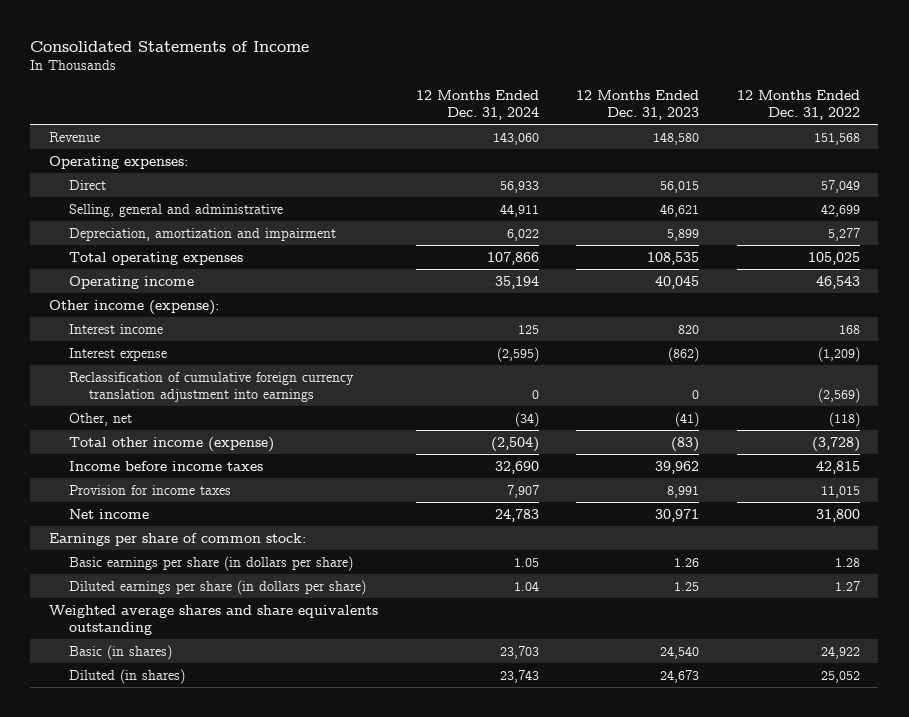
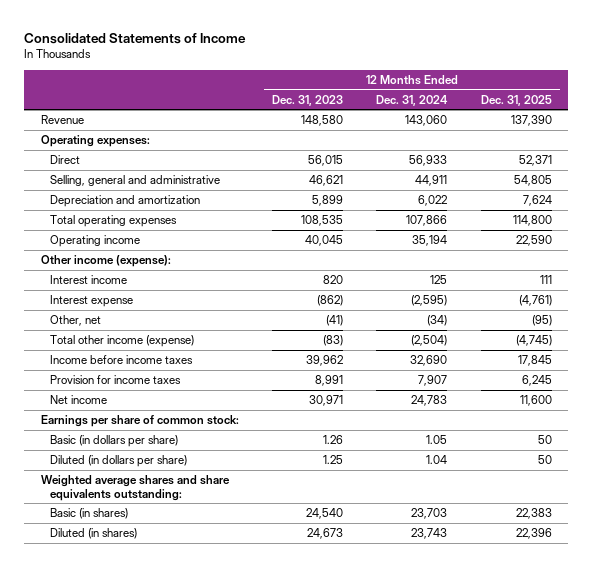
- | 12 Months Ended Dec. 31, 2024 | 12 Months Ended Dec. 31, 2023 | 12 Months Ended Dec. 31, 2022
+ | 12 Months Ended Dec. 31, 2023 | 12 Months Ended Dec. 31, 2024 | 12 Months Ended Dec. 31, 2025
- Depreciation, amortization and impairment | 6,022 | 5,899 | 5,277
+ Depreciation and amortization | 5,899 | 6,022 | 7,624
- Reclassification of cumulative foreign currency translation adjustment into earnings | 0 | 0 | (2,569)
- Basic earnings per share (in dollars per share) | 1.05 | 1.26 | 1.28
- Diluted earnings per share (in dollars per share) | 1.04 | 1.25 | 1.27
- Weighted average shares and share equivalents outstanding
+ Basic (in dollars per share) | 1.26 | 1.05 | 50
+ Diluted (in dollars per share) | 1.25 | 1.04 | 50
+ Weighted average shares and share equivalents outstanding:

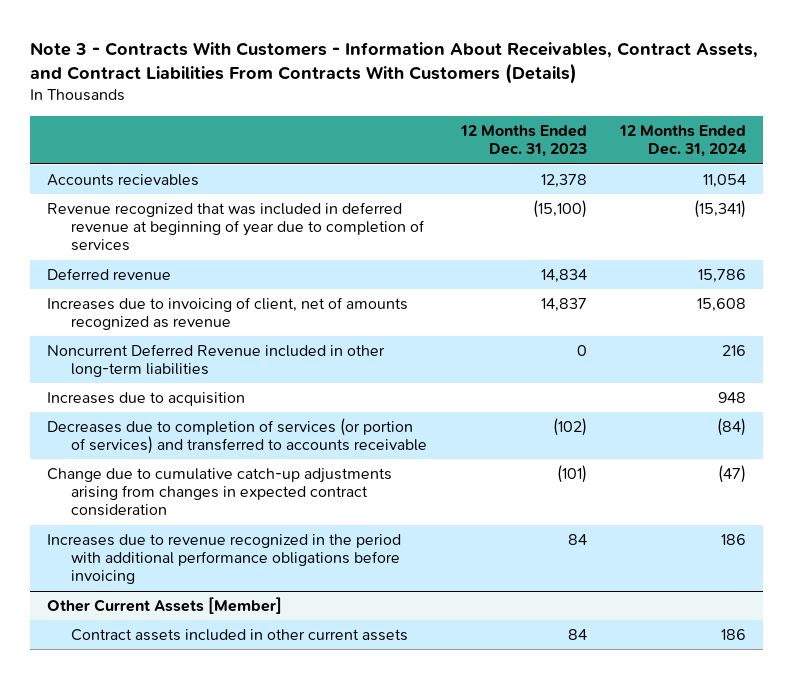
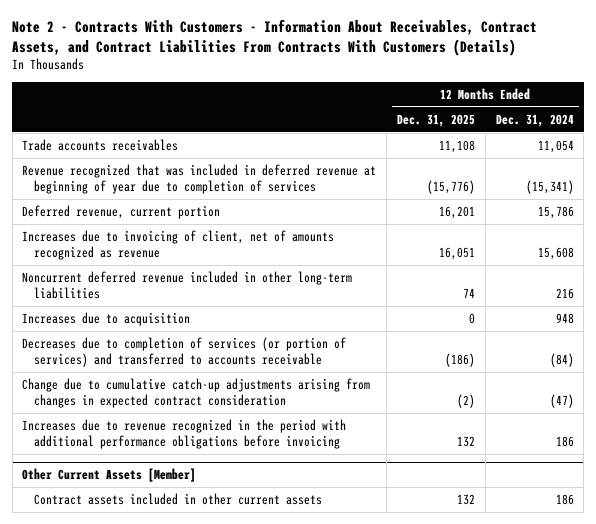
- Note 3 - Contracts With Customers - Information About Receivables, Contract Assets, and Contract Liabilities From Contracts With Customers (Details)
+ Note 2 - Contracts With Customers - Information About Receivables, Contract Assets, and Contract Liabilities From Contracts With Customers (Details)
- | 12 Months Ended Dec. 31, 2023 | 12 Months Ended Dec. 31, 2024
+ | 12 Months Ended Dec. 31, 2025 | 12 Months Ended Dec. 31, 2024
- Accounts recievables | 12,378 | 11,054
+ Trade accounts receivables | 11,108 | 11,054
- Deferred revenue | 14,834 | 15,786
+ Deferred revenue, current portion | 16,201 | 15,786
- Noncurrent Deferred Revenue included in other long-term liabilities | 0 | 216
+ Noncurrent deferred revenue included in other long-term liabilities | 74 | 216

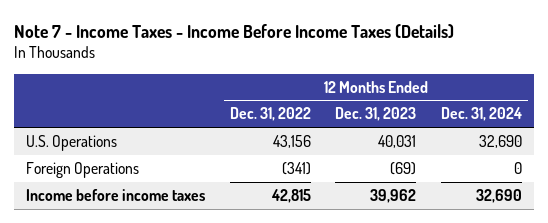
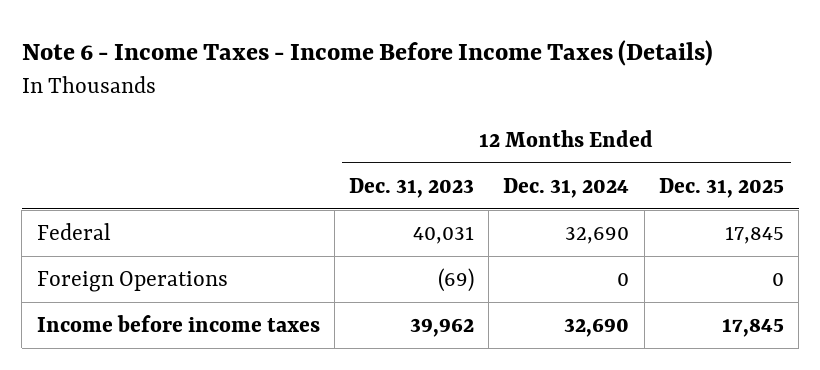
- Note 7 - Income Taxes - Income Before Income Taxes (Details)
+ Note 6 - Income Taxes - Income Before Income Taxes (Details)
- | 12 Months Ended Dec. 31, 2022 | 12 Months Ended Dec. 31, 2023 | 12 Months Ended Dec. 31, 2024
+ | 12 Months Ended Dec. 31, 2023 | 12 Months Ended Dec. 31, 2024 | 12 Months Ended Dec. 31, 2025
- U.S. Operations | 43,156 | 40,031 | 32,690
+ Federal | 40,031 | 32,690 | 17,845

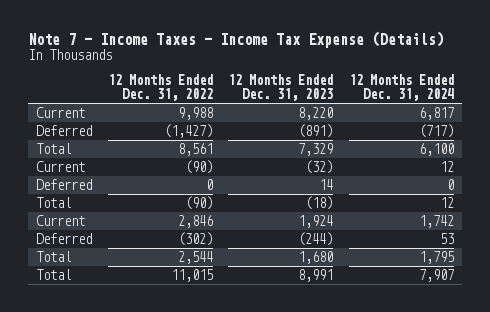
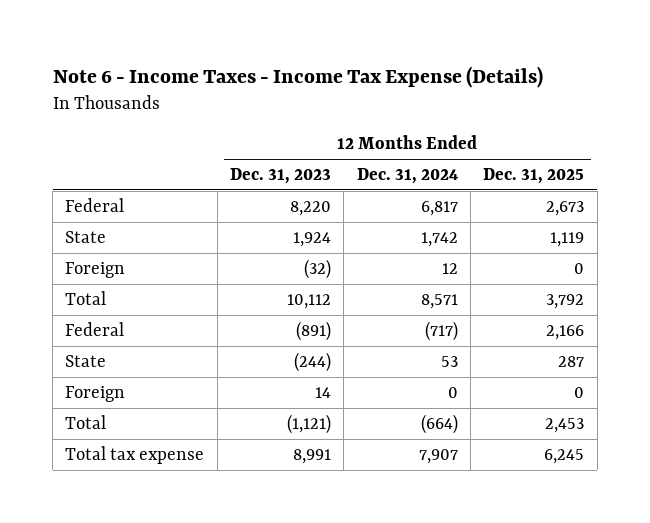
- Note 7 - Income Taxes - Income Tax Expense (Details)
+ Note 6 - Income Taxes - Income Tax Expense (Details)
- | 12 Months Ended Dec. 31, 2022 | 12 Months Ended Dec. 31, 2023 | 12 Months Ended Dec. 31, 2024
+ | 12 Months Ended Dec. 31, 2023 | 12 Months Ended Dec. 31, 2024 | 12 Months Ended Dec. 31, 2025
- Current | 9,988 | 8,220 | 6,817
- Deferred | (1,427) | (891) | (717)
- Total | 8,561 | 7,329 | 6,100
- Current | (90) | (32) | 12
- Deferred | 0 | 14 | 0
- Total | (90) | (18) | 12
- Current | 2,846 | 1,924 | 1,742
- Deferred | (302) | (244) | 53
- Total | 2,544 | 1,680 | 1,795
- Total | 11,015 | 8,991 | 7,907
+ Federal | 8,220 | 6,817 | 2,673
+ State | 1,924 | 1,742 | 1,119
+ Foreign | (32) | 12 | 0
+ Total | 10,112 | 8,571 | 3,792
+ Federal | (891) | (717) | 2,166
+ State | (244) | 53 | 287
+ Foreign | 14 | 0 | 0
+ Total | (1,121) | (664) | 2,453
+ Total tax expense | 8,991 | 7,907 | 6,245

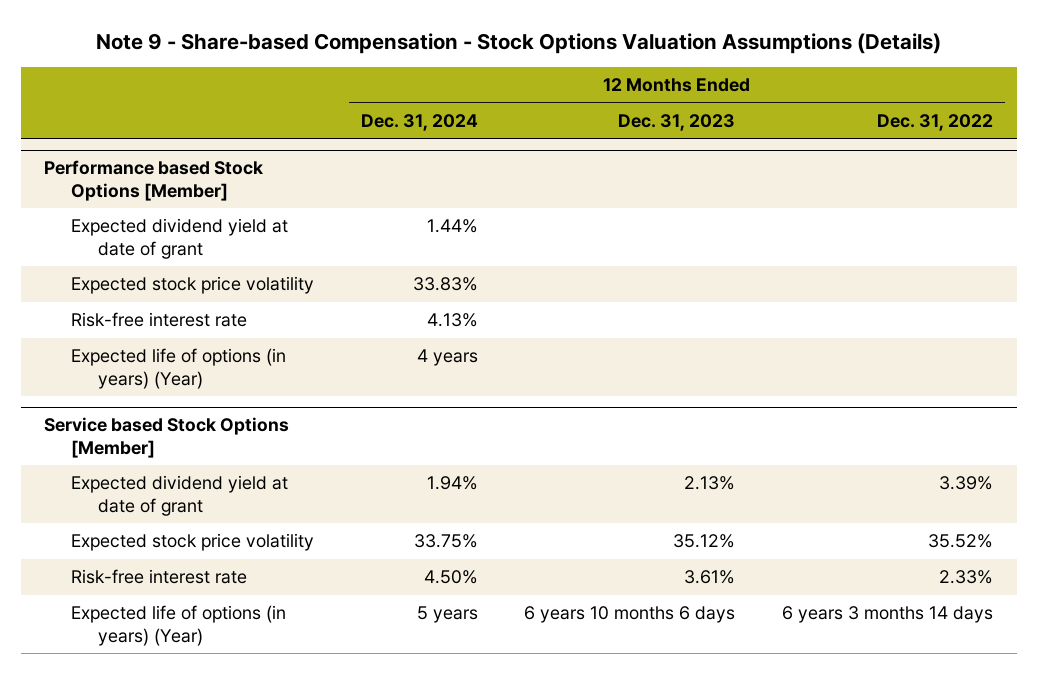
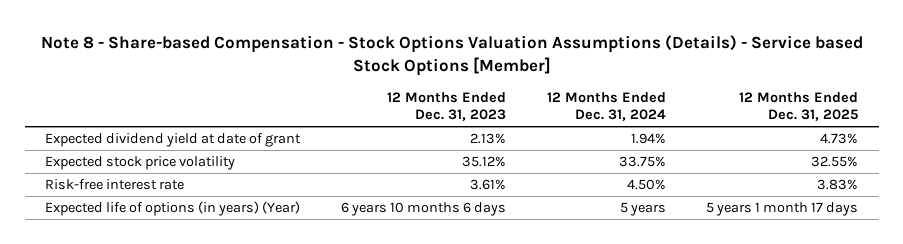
- Note 9 - Share-based Compensation - Stock Options Valuation Assumptions (Details)
+ Note 8 - Share-based Compensation - Stock Options Valuation Assumptions (Details) - Service based Stock Options [Member]
- | 12 Months Ended Dec. 31, 2024 | 12 Months Ended Dec. 31, 2023 | 12 Months Ended Dec. 31, 2022
+ | 12 Months Ended Dec. 31, 2023 | 12 Months Ended Dec. 31, 2024 | 12 Months Ended Dec. 31, 2025
- Performance based Stock Options [Member]
- Expected dividend yield at date of grant | 1.44% | |
- Expected stock price volatility | 33.83% | |
- Risk-free interest rate | 4.13% | |
- Expected life of options (in years) (Year) | 4 years | |
- Service based Stock Options [Member]

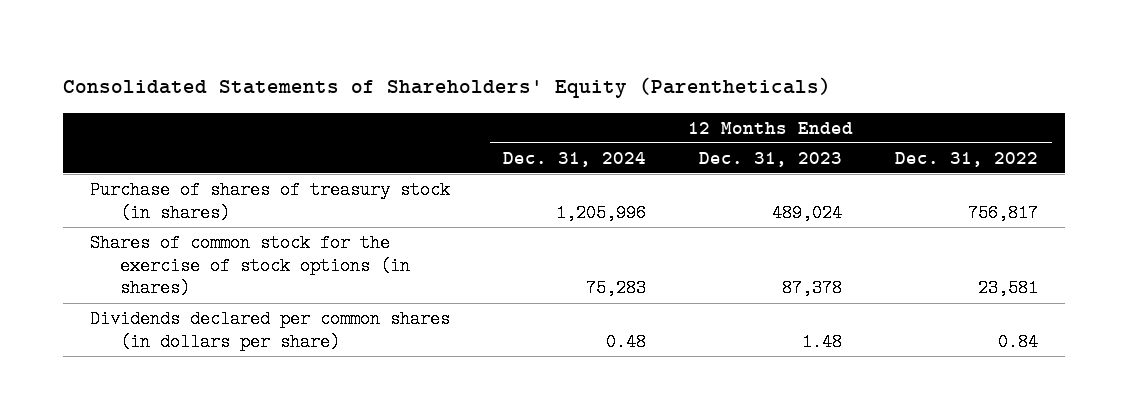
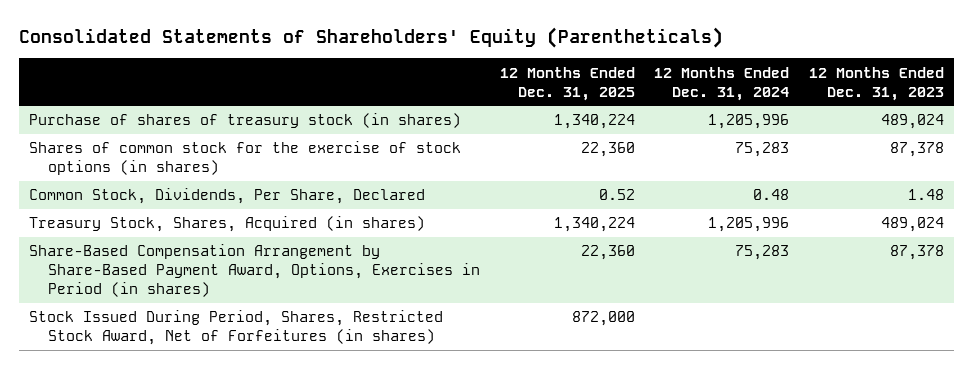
- | 12 Months Ended Dec. 31, 2024 | 12 Months Ended Dec. 31, 2023 | 12 Months Ended Dec. 31, 2022
+ | 12 Months Ended Dec. 31, 2025 | 12 Months Ended Dec. 31, 2024 | 12 Months Ended Dec. 31, 2023
- Dividends declared per common shares (in dollars per share) | 0.48 | 1.48 | 0.84
+ Common Stock, Dividends, Per Share, Declared | 0.52 | 0.48 | 1.48
+ Treasury Stock, Shares, Acquired (in shares) | 1,340,224 | 1,205,996 | 489,024
+ Share-Based Compensation Arrangement by Share-Based Payment Award, Options, Exercises in Period (in shares) | 22,360 | 75,283 | 87,378
+ Stock Issued During Period, Shares, Restricted Stock Award, Net of Forfeitures (in shares) | 872,000 | |

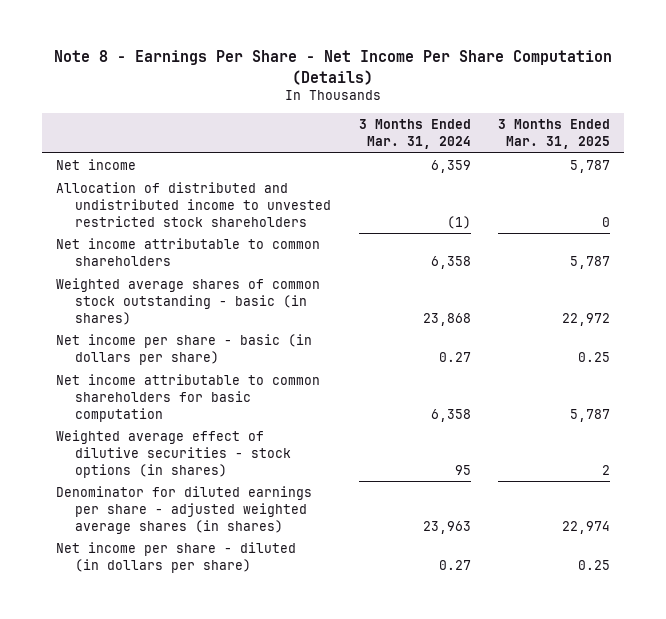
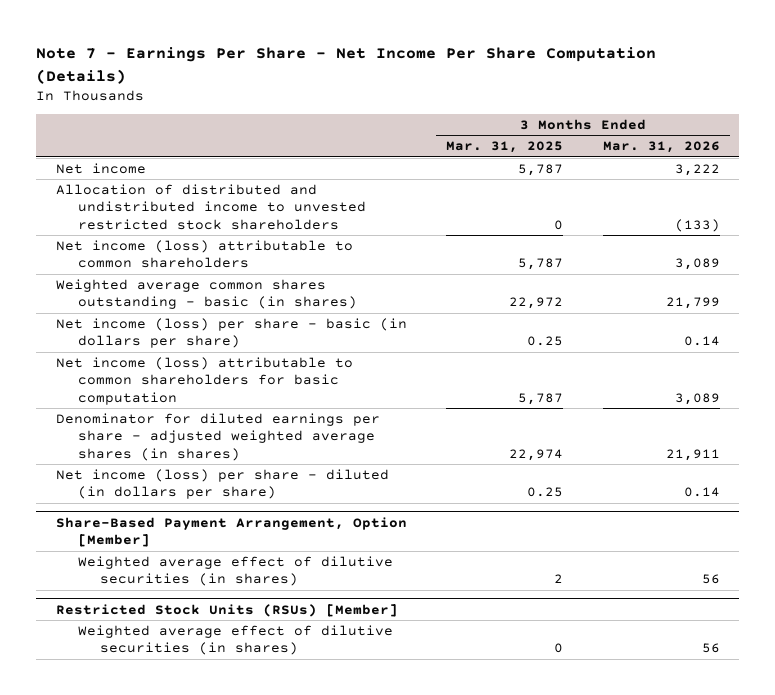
- Note 8 - Earnings Per Share - Net Income Per Share Computation (Details)
+ Note 7 - Earnings Per Share - Net Income Per Share Computation (Details)
- | 3 Months Ended Mar. 31, 2024 | 3 Months Ended Mar. 31, 2025
+ | 3 Months Ended Mar. 31, 2025 | 3 Months Ended Mar. 31, 2026
- Net income attributable to common shareholders | 6,358 | 5,787
- Weighted average shares of common stock outstanding - basic (in shares) | 23,868 | 22,972
- Net income per share - basic (in dollars per share) | 0.27 | 0.25
- Net income attributable to common shareholders for basic computation | 6,358 | 5,787
- Weighted average effect of dilutive securities - stock options (in shares) | 95 | 2
+ Net income (loss) attributable to common shareholders | 5,787 | 3,089
+ Weighted average common shares outstanding - basic (in shares) | 22,972 | 21,799
+ Net income (loss) per share - basic (in dollars per share) | 0.25 | 0.14
+ Net income (loss) attributable to common shareholders for basic computation | 5,787 | 3,089
- Net income per share - diluted (in dollars per share) | 0.27 | 0.25
+ Net income (loss) per share - diluted (in dollars per share) | 0.25 | 0.14
+ Share-Based Payment Arrangement, Option [Member]
+ Weighted average effect of dilutive securities (in shares) | 2 | 56
+ Restricted Stock Units (RSUs) [Member]
+ Weighted average effect of dilutive securities (in shares) | 0 | 56

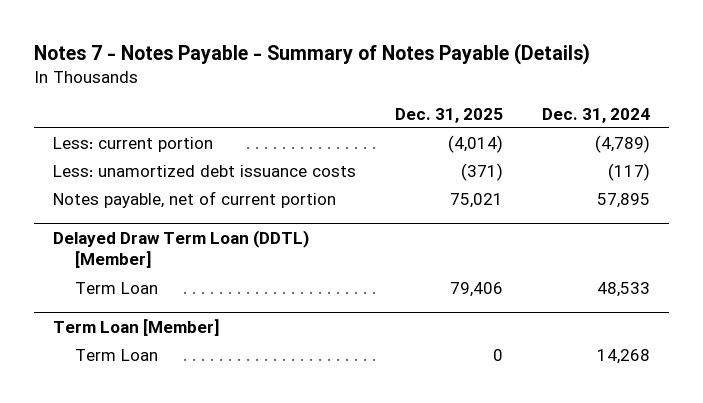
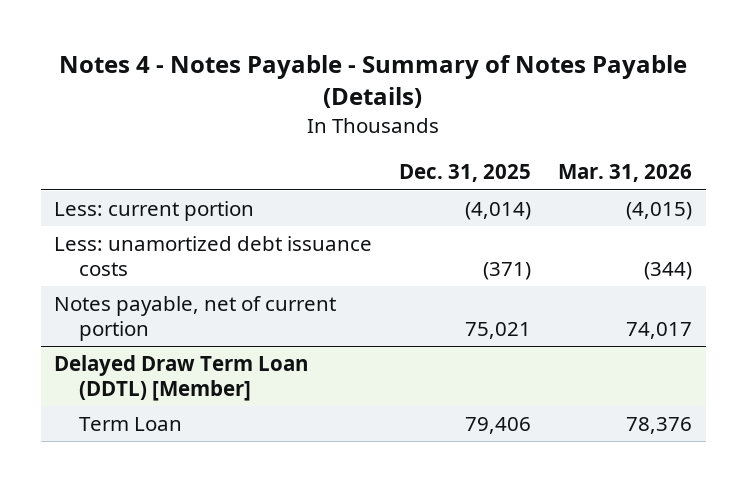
- Notes 7 - Notes Payable - Summary of Notes Payable (Details)
+ Notes 4 - Notes Payable - Summary of Notes Payable (Details)
- | Dec. 31, 2025 | Dec. 31, 2024
+ | Dec. 31, 2025 | Mar. 31, 2026
- Term Loan [Member]
- Term Loan | 0 | 14,268

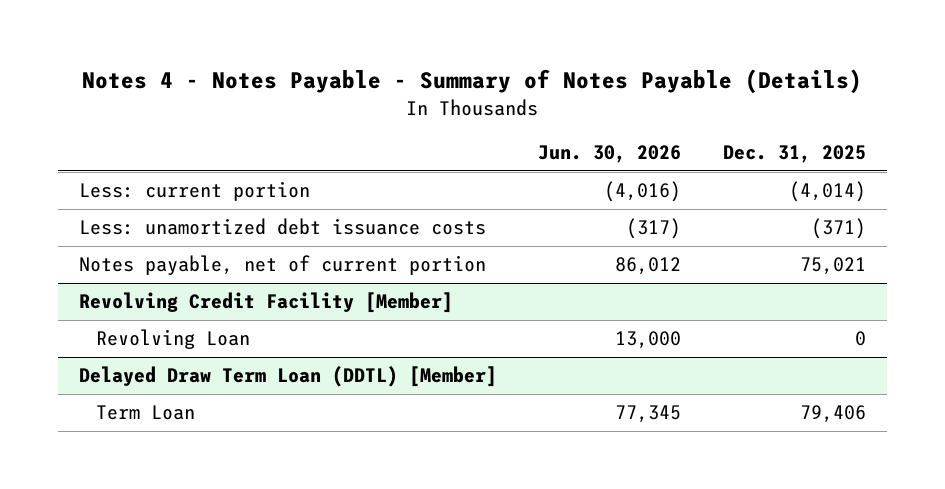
- | Dec. 31, 2025 | Mar. 31, 2026
+ | Jun. 30, 2026 | Dec. 31, 2025
+ Revolving Credit Facility [Member]
+ Revolving Loan | 13,000 | 0

